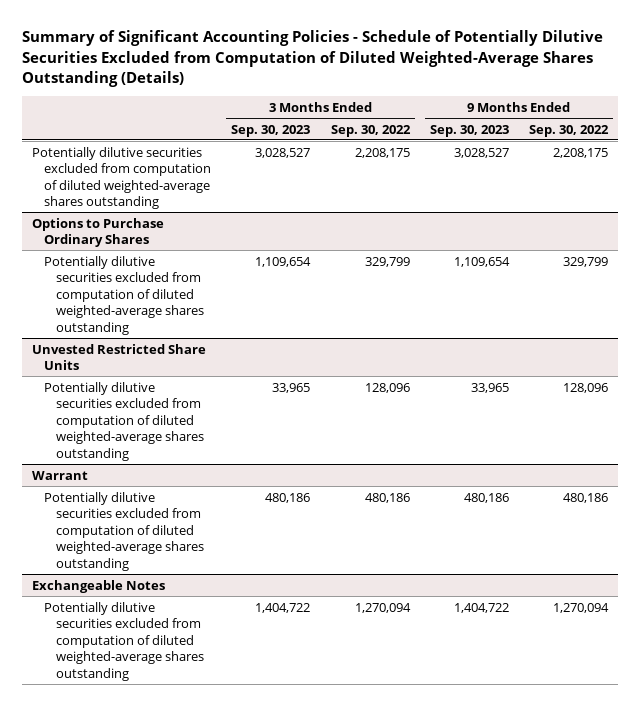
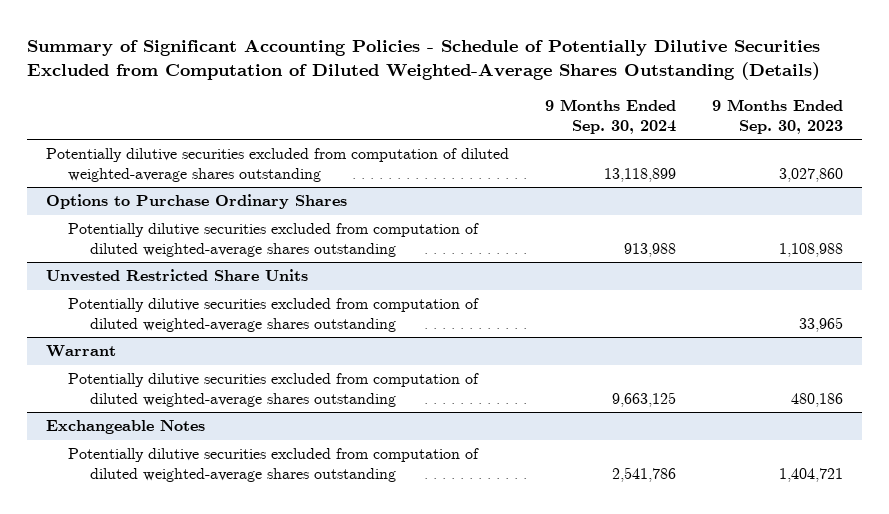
- | 3 Months Ended Sep. 30, 2023 | 3 Months Ended Sep. 30, 2022 | 9 Months Ended Sep. 30, 2023 | 9 Months Ended Sep. 30, 2022
+ | 9 Months Ended Sep. 30, 2024 | 9 Months Ended Sep. 30, 2023
- Potentially dilutive securities excluded from computation of diluted weighted-average shares outstanding | 3,028,527 | 2,208,175 | 3,028,527 | 2,208,175
+ Potentially dilutive securities excluded from computation of diluted weighted-average shares outstanding | 13,118,899 | 3,027,860
@ Options to Purchase Ordinary Shares
- Potentially dilutive securities excluded from computation of diluted weighted-average shares outstanding | 1,109,654 | 329,799 | 1,109,654 | 329,799
+ Potentially dilutive securities excluded from computation of diluted weighted-average shares outstanding | 913,988 | 1,108,988
@ Exchangeable Notes
- Potentially dilutive securities excluded from computation of diluted weighted-average shares outstanding | 1,404,722 | 1,270,094 | 1,404,722 | 1,270,094
+ Potentially dilutive securities excluded from computation of diluted weighted-average shares outstanding | 2,541,786 | 1,404,721

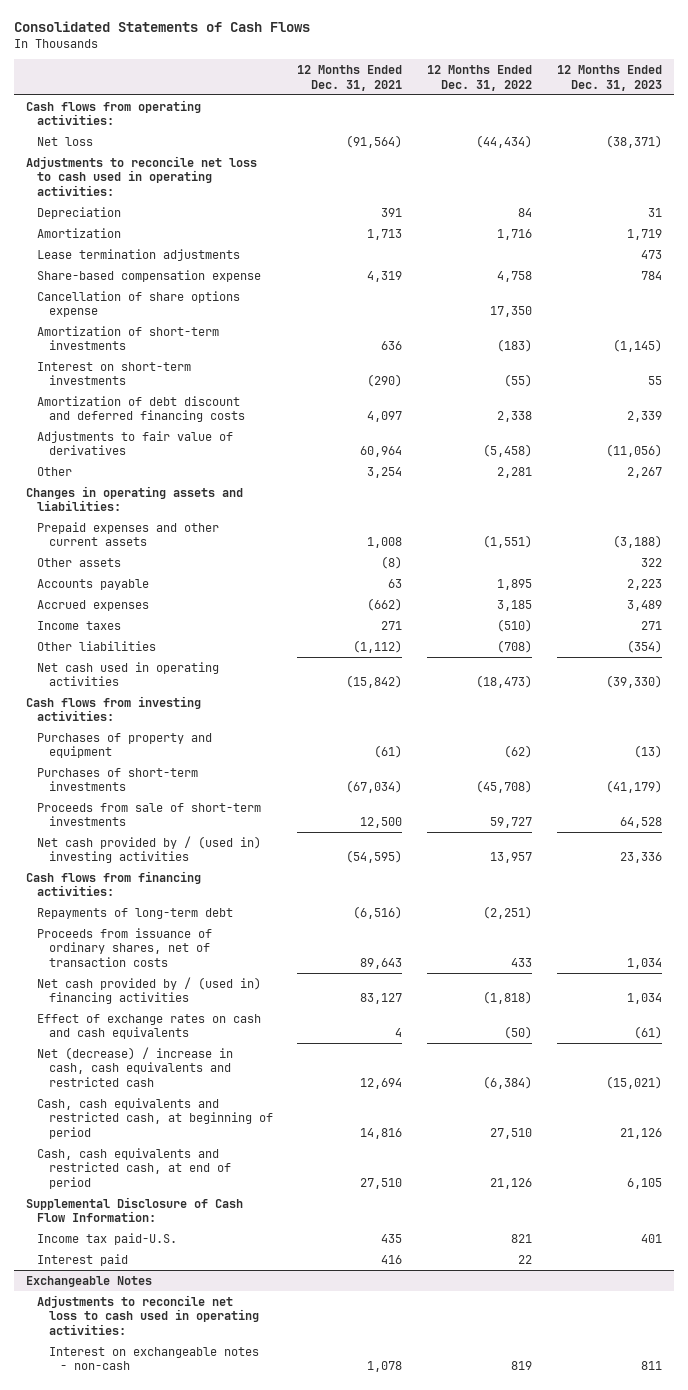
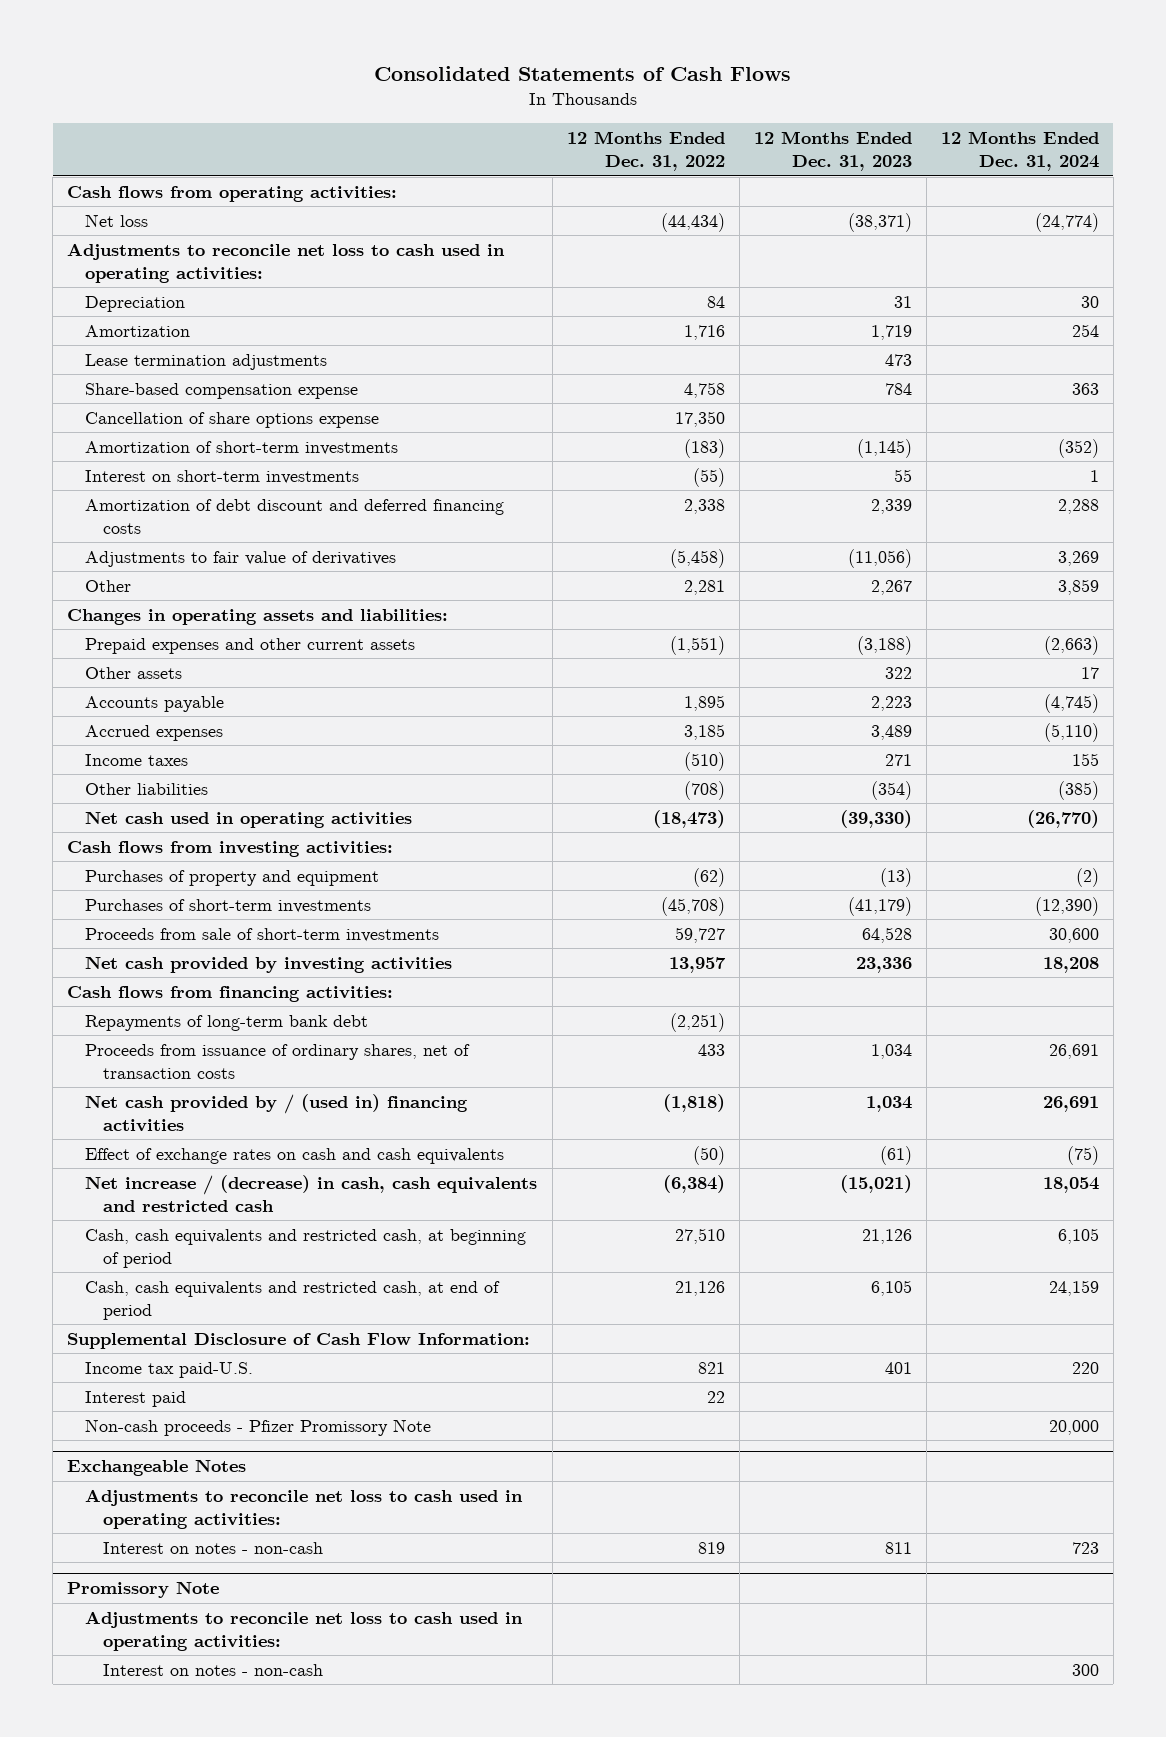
- | 12 Months Ended Dec. 31, 2021 | 12 Months Ended Dec. 31, 2022 | 12 Months Ended Dec. 31, 2023
+ | 12 Months Ended Dec. 31, 2022 | 12 Months Ended Dec. 31, 2023 | 12 Months Ended Dec. 31, 2024
- Net cash provided by / (used in) investing activities | (54,595) | 13,957 | 23,336
+ Net cash provided by investing activities | 13,957 | 23,336 | 18,208
- Repayments of long-term debt | (6,516) | (2,251) |
+ Repayments of long-term bank debt | (2,251) | |
- Net (decrease) / increase in cash, cash equivalents and restricted cash | 12,694 | (6,384) | (15,021)
+ Net increase / (decrease) in cash, cash equivalents and restricted cash | (6,384) | (15,021) | 18,054
+ Non-cash proceeds - Pfizer Promissory Note | | | 20,000
@ Exchangeable Notes
- Interest on exchangeable notes - non-cash | 1,078 | 819 | 811
+ Interest on notes - non-cash | 819 | 811 | 723
+ Promissory Note
+ Adjustments to reconcile net loss to cash used in operating activities:
+ Interest on notes - non-cash | | | 300

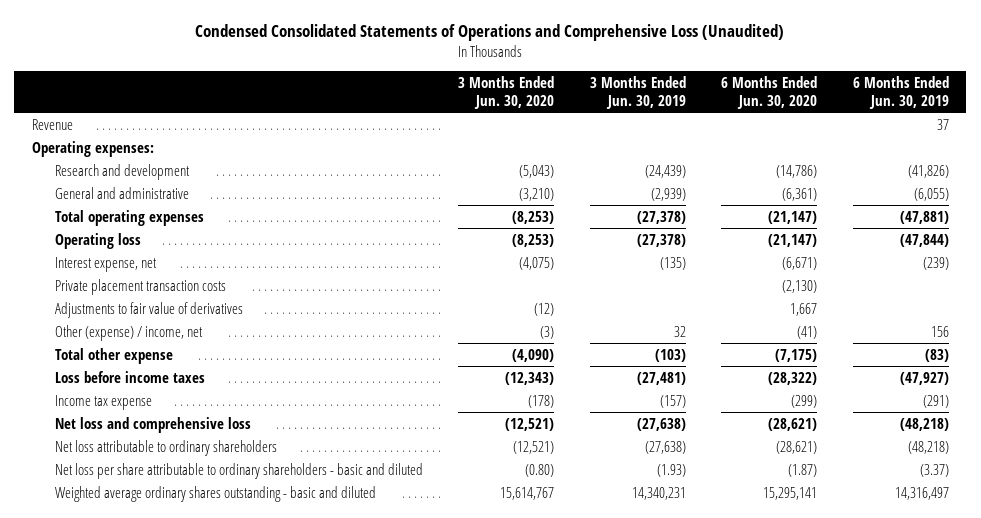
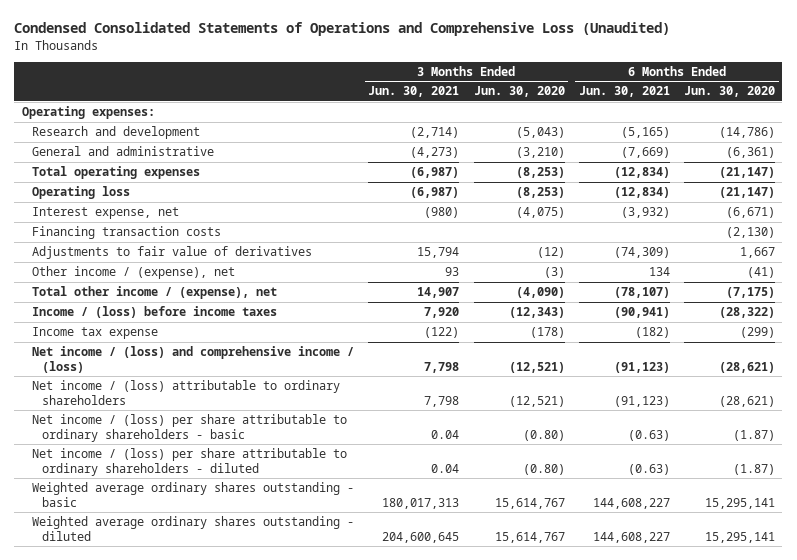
- | 3 Months Ended Jun. 30, 2020 | 3 Months Ended Jun. 30, 2019 | 6 Months Ended Jun. 30, 2020 | 6 Months Ended Jun. 30, 2019
+ | 3 Months Ended Jun. 30, 2021 | 3 Months Ended Jun. 30, 2020 | 6 Months Ended Jun. 30, 2021 | 6 Months Ended Jun. 30, 2020
- Revenue | | | | 37
- Private placement transaction costs | | | (2,130) |
+ Financing transaction costs | | | | (2,130)
- Other (expense) / income, net | (3) | 32 | (41) | 156
- Total other expense | (4,090) | (103) | (7,175) | (83)
- Loss before income taxes | (12,343) | (27,481) | (28,322) | (47,927)
+ Other income / (expense), net | 93 | (3) | 134 | (41)
+ Total other income / (expense), net | 14,907 | (4,090) | (78,107) | (7,175)
+ Income / (loss) before income taxes | 7,920 | (12,343) | (90,941) | (28,322)
- Net loss and comprehensive loss | (12,521) | (27,638) | (28,621) | (48,218)
- Net loss attributable to ordinary shareholders | (12,521) | (27,638) | (28,621) | (48,218)
- Net loss per share attributable to ordinary shareholders - basic and diluted | (0.80) | (1.93) | (1.87) | (3.37)
- Weighted average ordinary shares outstanding - basic and diluted | 15,614,767 | 14,340,231 | 15,295,141 | 14,316,497
+ Net income / (loss) and comprehensive income / (loss) | 7,798 | (12,521) | (91,123) | (28,621)
+ Net income / (loss) attributable to ordinary shareholders | 7,798 | (12,521) | (91,123) | (28,621)
+ Net income / (loss) per share attributable to ordinary shareholders - basic | 0.04 | (0.80) | (0.63) | (1.87)
+ Net income / (loss) per share attributable to ordinary shareholders - diluted | 0.04 | (0.80) | (0.63) | (1.87)
+ Weighted average ordinary shares outstanding - basic | 180,017,313 | 15,614,767 | 144,608,227 | 15,295,141
+ Weighted average ordinary shares outstanding - diluted | 204,600,645 | 15,614,767 | 144,608,227 | 15,295,141

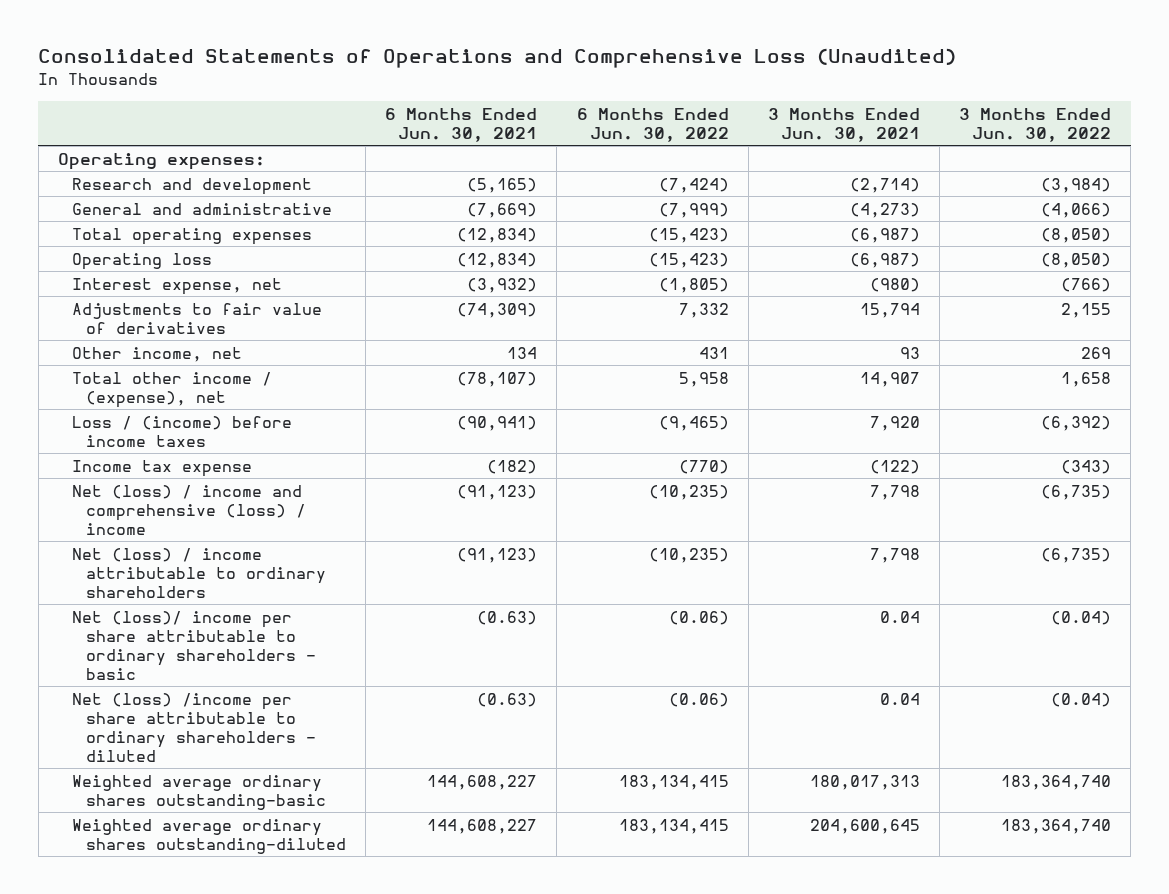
- Condensed Consolidated Statements of Operations and Comprehensive Loss (Unaudited)
+ Consolidated Statements of Operations and Comprehensive Loss (Unaudited)
- | 3 Months Ended Jun. 30, 2021 | 3 Months Ended Jun. 30, 2020 | 6 Months Ended Jun. 30, 2021 | 6 Months Ended Jun. 30, 2020
+ | 6 Months Ended Jun. 30, 2021 | 6 Months Ended Jun. 30, 2022 | 3 Months Ended Jun. 30, 2021 | 3 Months Ended Jun. 30, 2022
- Financing transaction costs | | | | (2,130)
- Other income / (expense), net | 93 | (3) | 134 | (41)
+ Other income, net | 134 | 431 | 93 | 269
- Income / (loss) before income taxes | 7,920 | (12,343) | (90,941) | (28,322)
+ Loss / (income) before income taxes | (90,941) | (9,465) | 7,920 | (6,392)
- Net income / (loss) and comprehensive income / (loss) | 7,798 | (12,521) | (91,123) | (28,621)
- Net income / (loss) attributable to ordinary shareholders | 7,798 | (12,521) | (91,123) | (28,621)
- Net income / (loss) per share attributable to ordinary shareholders - basic | 0.04 | (0.80) | (0.63) | (1.87)
- Net income / (loss) per share attributable to ordinary shareholders - diluted | 0.04 | (0.80) | (0.63) | (1.87)
- Weighted average ordinary shares outstanding - basic | 180,017,313 | 15,614,767 | 144,608,227 | 15,295,141
- Weighted average ordinary shares outstanding - diluted | 204,600,645 | 15,614,767 | 144,608,227 | 15,295,141
+ Net (loss) / income and comprehensive (loss) / income | (91,123) | (10,235) | 7,798 | (6,735)
+ Net (loss) / income attributable to ordinary shareholders | (91,123) | (10,235) | 7,798 | (6,735)
+ Net (loss)/ income per share attributable to ordinary shareholders - basic | (0.63) | (0.06) | 0.04 | (0.04)
+ Net (loss) /income per share attributable to ordinary shareholders - diluted | (0.63) | (0.06) | 0.04 | (0.04)
+ Weighted average ordinary shares outstanding-basic | 144,608,227 | 183,134,415 | 180,017,313 | 183,364,740
+ Weighted average ordinary shares outstanding-diluted | 144,608,227 | 183,134,415 | 204,600,645 | 183,364,740

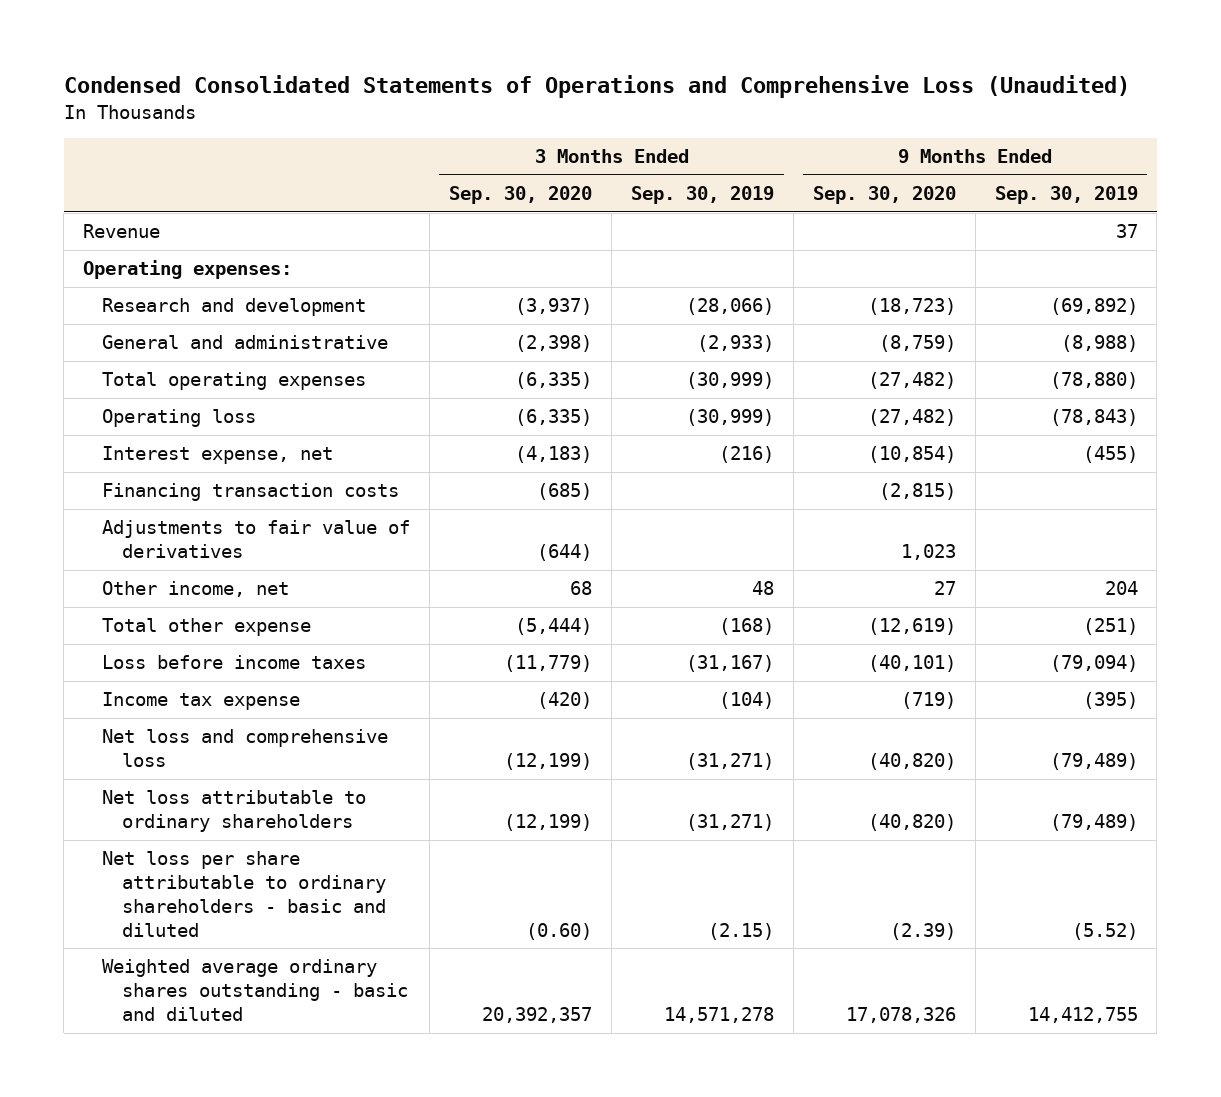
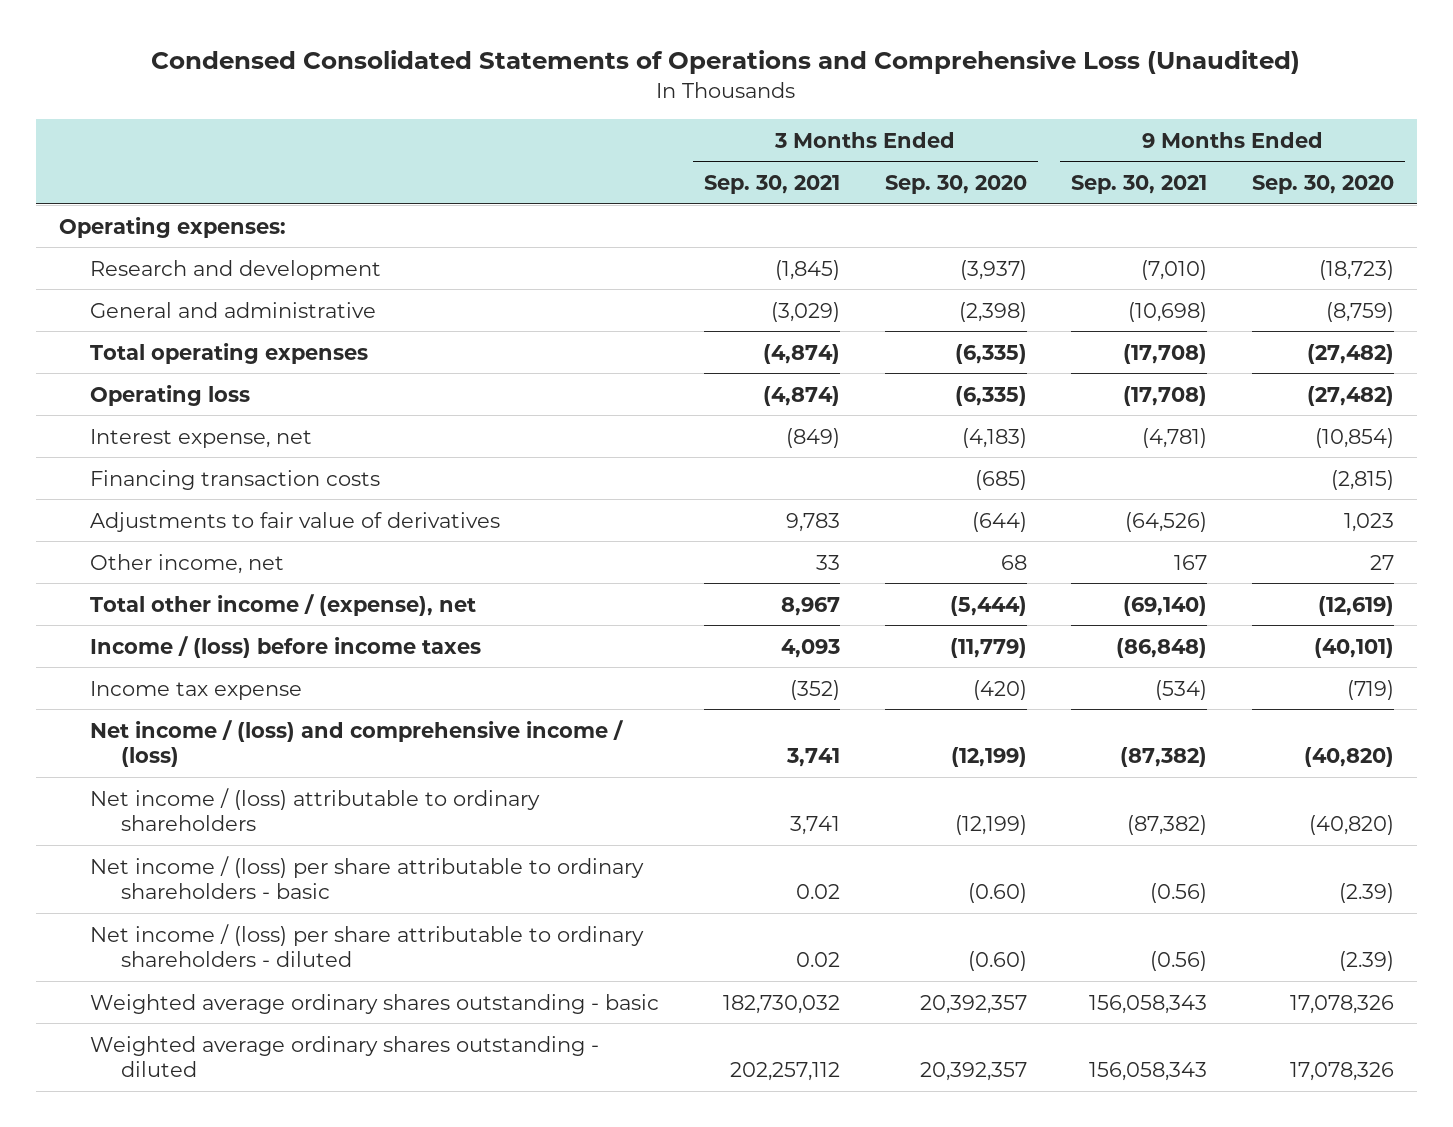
- | 3 Months Ended Sep. 30, 2020 | 3 Months Ended Sep. 30, 2019 | 9 Months Ended Sep. 30, 2020 | 9 Months Ended Sep. 30, 2019
+ | 3 Months Ended Sep. 30, 2021 | 3 Months Ended Sep. 30, 2020 | 9 Months Ended Sep. 30, 2021 | 9 Months Ended Sep. 30, 2020
- Revenue | | | | 37
- Total other expense | (5,444) | (168) | (12,619) | (251)
- Loss before income taxes | (11,779) | (31,167) | (40,101) | (79,094)
+ Total other income / (expense), net | 8,967 | (5,444) | (69,140) | (12,619)
+ Income / (loss) before income taxes | 4,093 | (11,779) | (86,848) | (40,101)
- Net loss and comprehensive loss | (12,199) | (31,271) | (40,820) | (79,489)
- Net loss attributable to ordinary shareholders | (12,199) | (31,271) | (40,820) | (79,489)
- Net loss per share attributable to ordinary shareholders - basic and diluted | (0.60) | (2.15) | (2.39) | (5.52)
- Weighted average ordinary shares outstanding - basic and diluted | 20,392,357 | 14,571,278 | 17,078,326 | 14,412,755
+ Net income / (loss) and comprehensive income / (loss) | 3,741 | (12,199) | (87,382) | (40,820)
+ Net income / (loss) attributable to ordinary shareholders | 3,741 | (12,199) | (87,382) | (40,820)
+ Net income / (loss) per share attributable to ordinary shareholders - basic | 0.02 | (0.60) | (0.56) | (2.39)
+ Net income / (loss) per share attributable to ordinary shareholders - diluted | 0.02 | (0.60) | (0.56) | (2.39)
+ Weighted average ordinary shares outstanding - basic | 182,730,032 | 20,392,357 | 156,058,343 | 17,078,326
+ Weighted average ordinary shares outstanding - diluted | 202,257,112 | 20,392,357 | 156,058,343 | 17,078,326

